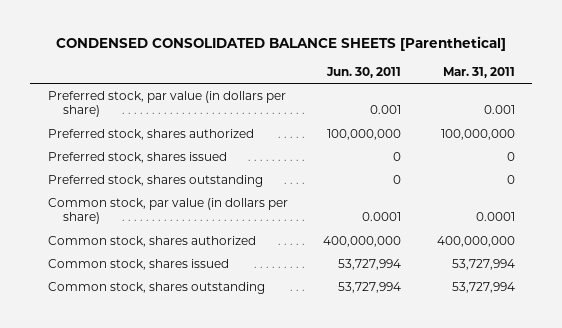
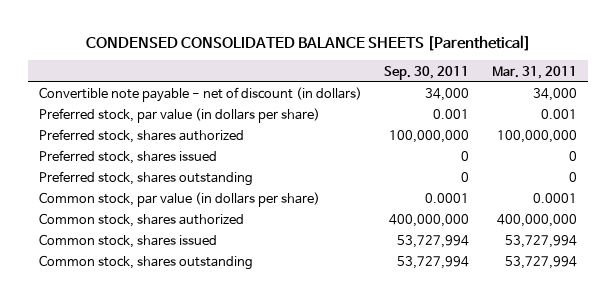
- | Jun. 30, 2011 | Mar. 31, 2011
+ | Sep. 30, 2011 | Mar. 31, 2011
+ Convertible note payable - net of discount (in dollars) | 34,000 | 34,000

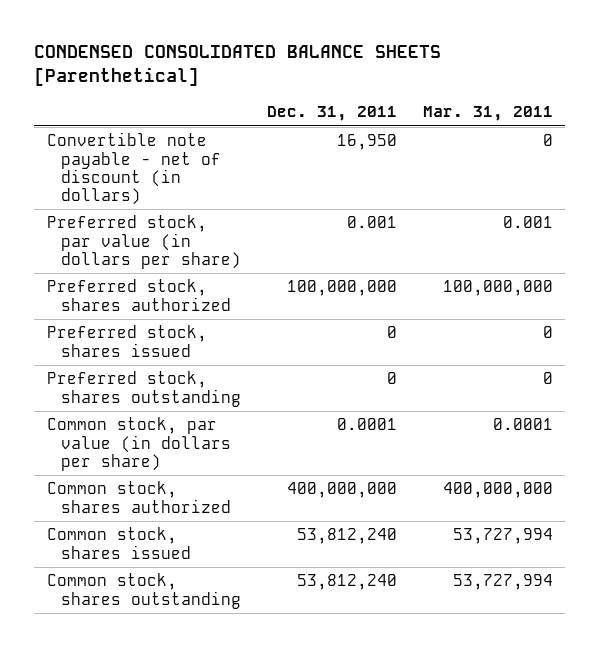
- | Sep. 30, 2011 | Mar. 31, 2011
+ | Dec. 31, 2011 | Mar. 31, 2011
- Convertible note payable - net of discount (in dollars) | 34,000 | 34,000
+ Convertible note payable - net of discount (in dollars) | 16,950 | 0

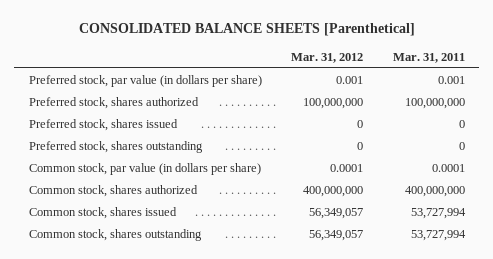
- CONDENSED CONSOLIDATED BALANCE SHEETS [Parenthetical]
+ CONSOLIDATED BALANCE SHEETS [Parenthetical]
- | Dec. 31, 2011 | Mar. 31, 2011
+ | Mar. 31, 2012 | Mar. 31, 2011
- Convertible note payable - net of discount (in dollars) | 16,950 | 0

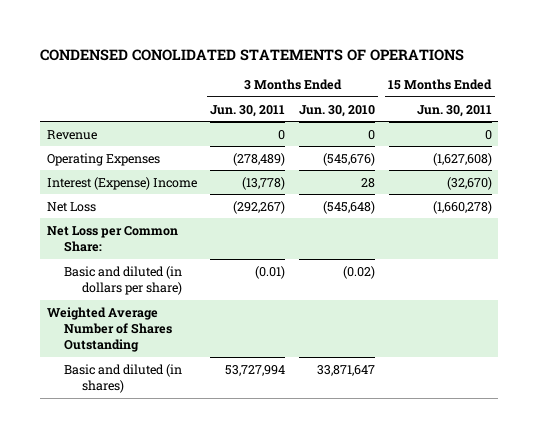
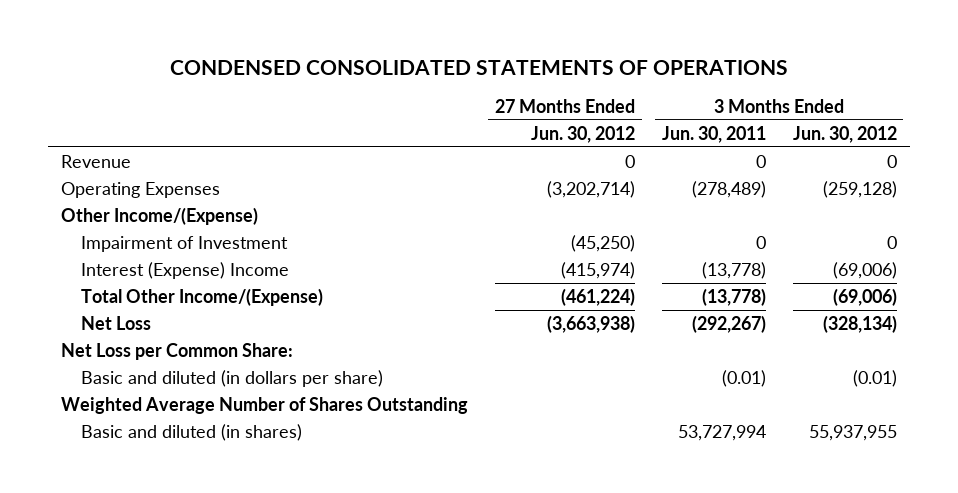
- CONDENSED CONOLIDATED STATEMENTS OF OPERATIONS
+ CONDENSED CONSOLIDATED STATEMENTS OF OPERATIONS
- | 3 Months Ended Jun. 30, 2011 | 3 Months Ended Jun. 30, 2010 | 15 Months Ended Jun. 30, 2011
+ | 27 Months Ended Jun. 30, 2012 | 3 Months Ended Jun. 30, 2011 | 3 Months Ended Jun. 30, 2012
+ Other Income/(Expense)
+ Impairment of Investment | (45,250) | 0 | 0
+ Total Other Income/(Expense) | (461,224) | (13,778) | (69,006)

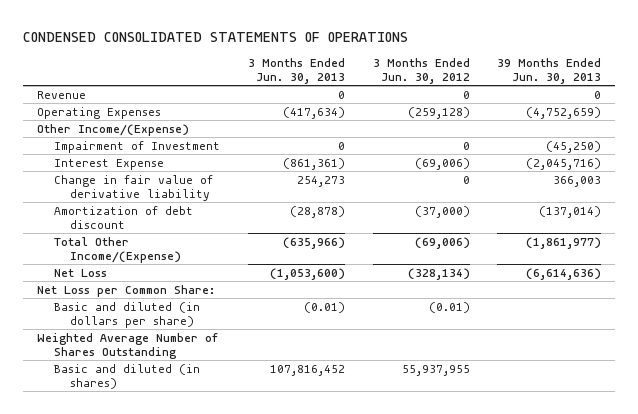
- | 27 Months Ended Jun. 30, 2012 | 3 Months Ended Jun. 30, 2011 | 3 Months Ended Jun. 30, 2012
+ | 3 Months Ended Jun. 30, 2013 | 3 Months Ended Jun. 30, 2012 | 39 Months Ended Jun. 30, 2013
- Interest (Expense) Income | (415,974) | (13,778) | (69,006)
+ Interest Expense | (861,361) | (69,006) | (2,045,716)
+ Change in fair value of derivative liability | 254,273 | 0 | 366,003
+ Amortization of debt discount | (28,878) | (37,000) | (137,014)

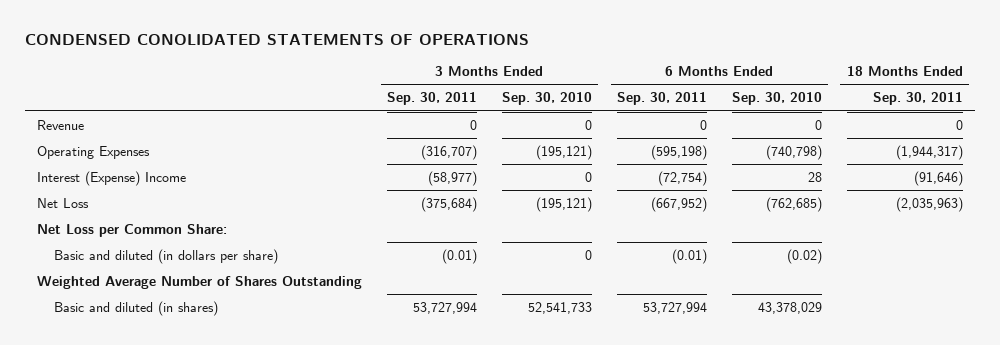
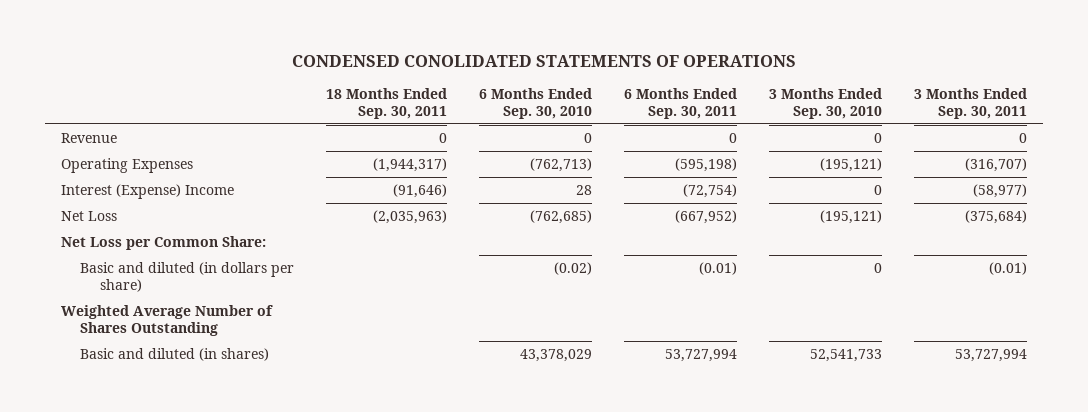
- | 3 Months Ended Sep. 30, 2011 | 3 Months Ended Sep. 30, 2010 | 6 Months Ended Sep. 30, 2011 | 6 Months Ended Sep. 30, 2010 | 18 Months Ended Sep. 30, 2011
+ | 18 Months Ended Sep. 30, 2011 | 6 Months Ended Sep. 30, 2010 | 6 Months Ended Sep. 30, 2011 | 3 Months Ended Sep. 30, 2010 | 3 Months Ended Sep. 30, 2011
- Operating Expenses | (316,707) | (195,121) | (595,198) | (740,798) | (1,944,317)
+ Operating Expenses | (1,944,317) | (762,713) | (595,198) | (195,121) | (316,707)

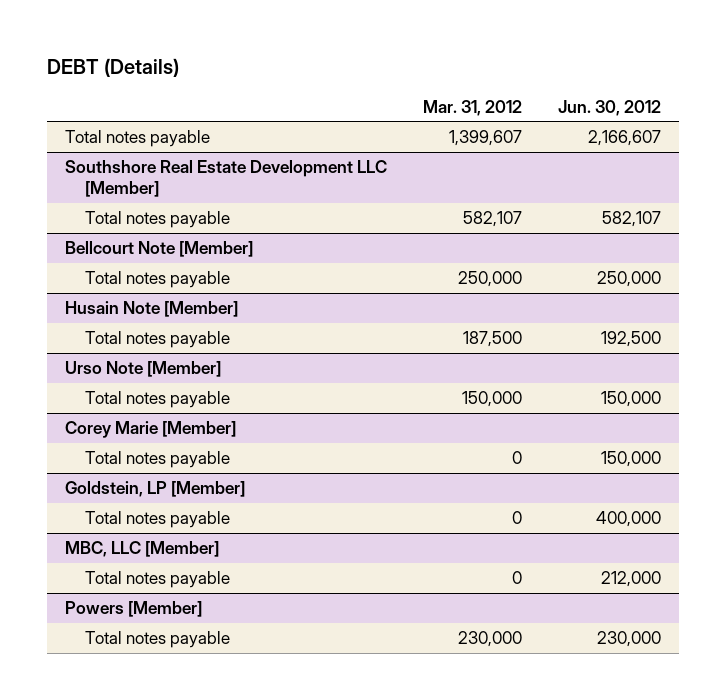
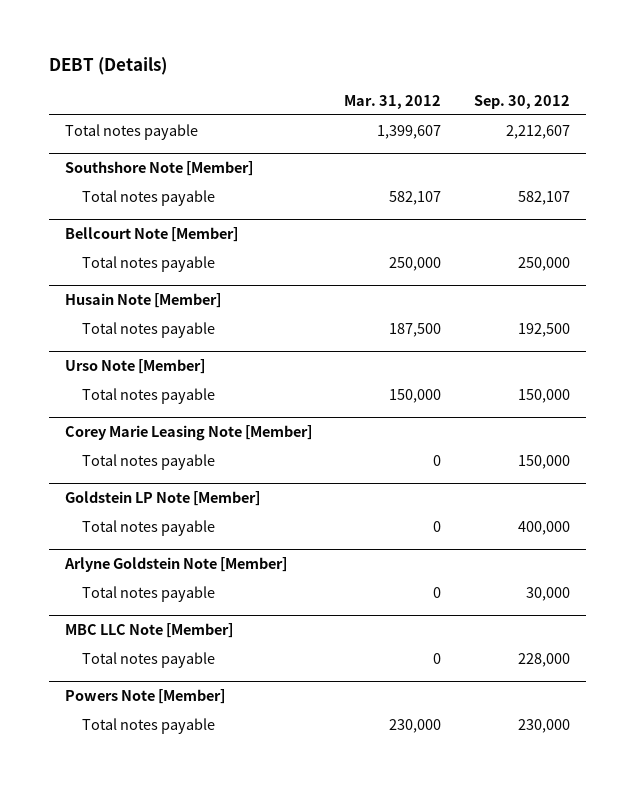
- | Mar. 31, 2012 | Jun. 30, 2012
+ | Mar. 31, 2012 | Sep. 30, 2012
- Southshore Real Estate Development LLC [Member]
+ Southshore Note [Member]
- Corey Marie [Member]
+ Corey Marie Leasing Note [Member]
- Goldstein, LP [Member]
+ Goldstein LP Note [Member]
- MBC, LLC [Member]
+ Arlyne Goldstein Note [Member]
- Powers [Member]
+ MBC LLC Note [Member]
+ Total notes payable | 0 | 228,000
+ Powers Note [Member]

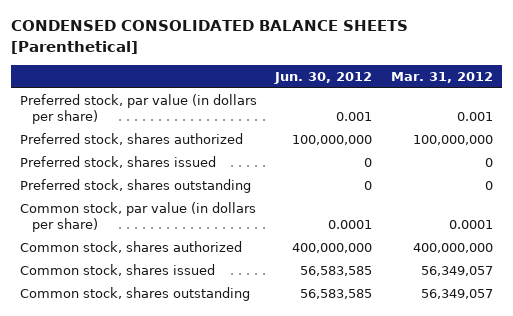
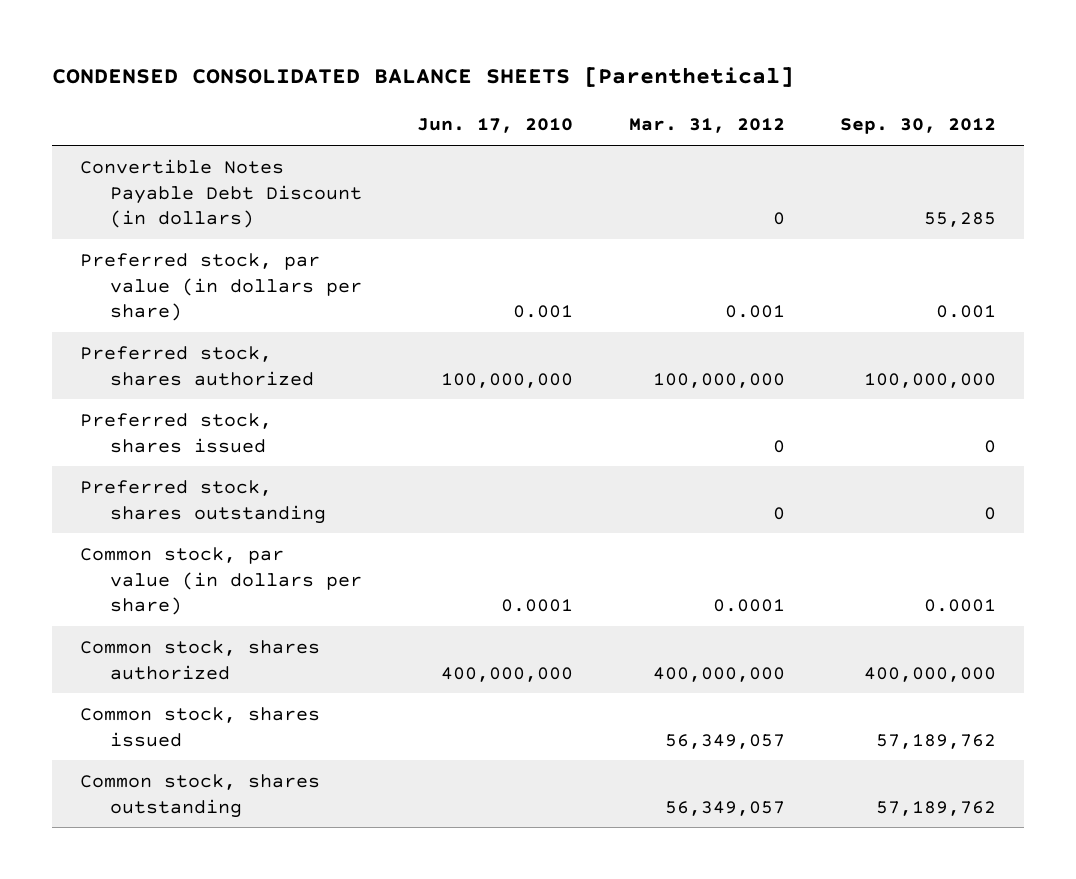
- | Jun. 30, 2012 | Mar. 31, 2012
+ | Jun. 17, 2010 | Mar. 31, 2012 | Sep. 30, 2012
+ Convertible Notes Payable Debt Discount (in dollars) | | 0 | 55,285

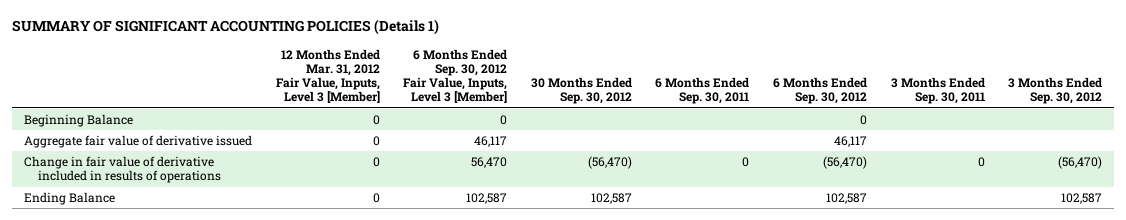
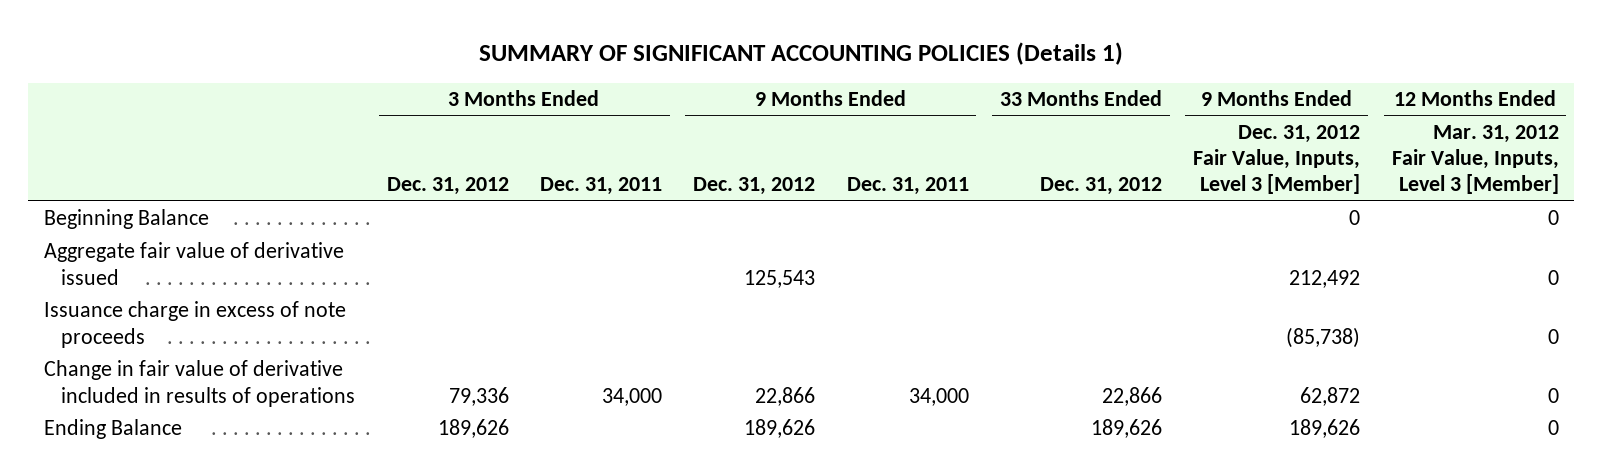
- | 12 Months Ended Mar. 31, 2012 Fair Value, Inputs, Level 3 [Member] | 6 Months Ended Sep. 30, 2012 Fair Value, Inputs, Level 3 [Member] | 30 Months Ended Sep. 30, 2012 | 6 Months Ended Sep. 30, 2011 | 6 Months Ended Sep. 30, 2012 | 3 Months Ended Sep. 30, 2011 | 3 Months Ended Sep. 30, 2012
+ | 3 Months Ended Dec. 31, 2012 | 3 Months Ended Dec. 31, 2011 | 9 Months Ended Dec. 31, 2012 | 9 Months Ended Dec. 31, 2011 | 33 Months Ended Dec. 31, 2012 | 9 Months Ended Dec. 31, 2012 Fair Value, Inputs, Level 3 [Member] | 12 Months Ended Mar. 31, 2012 Fair Value, Inputs, Level 3 [Member]
+ Issuance charge in excess of note proceeds | | | | | | (85,738) | 0

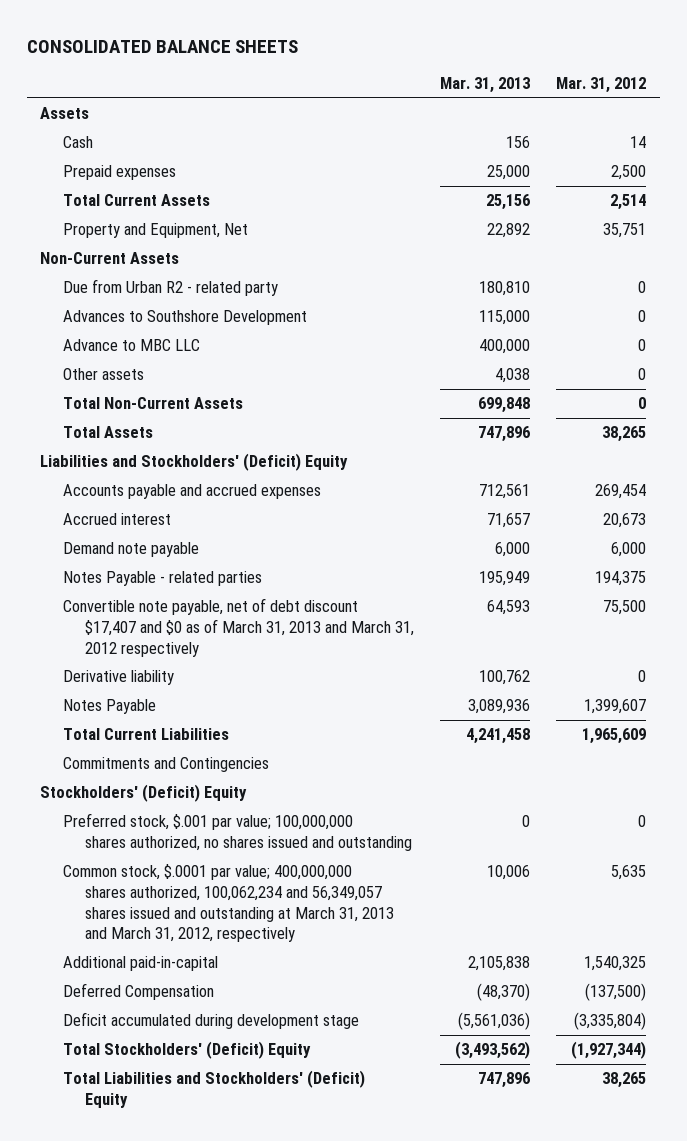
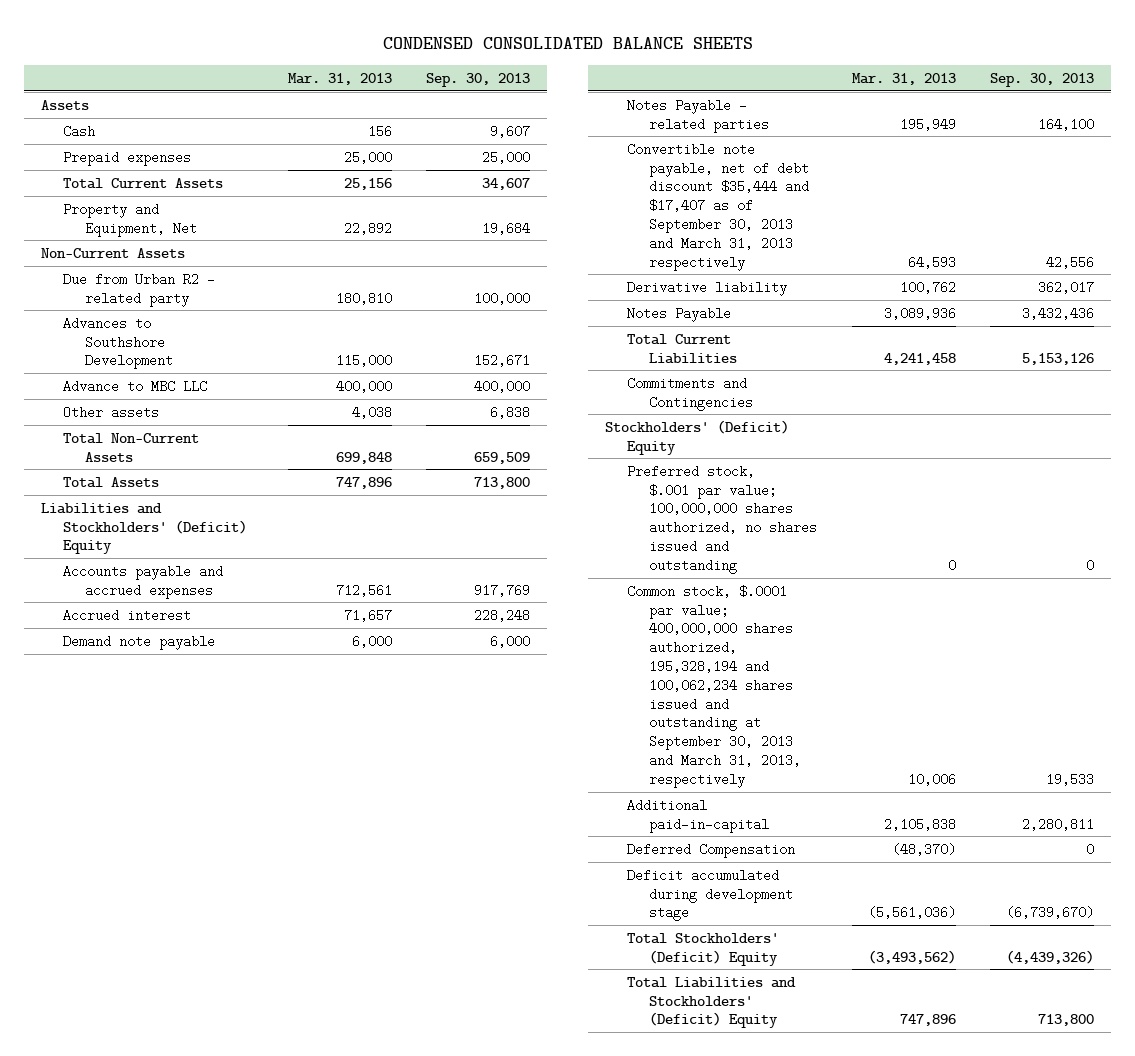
- CONSOLIDATED BALANCE SHEETS
+ CONDENSED CONSOLIDATED BALANCE SHEETS
- | Mar. 31, 2013 | Mar. 31, 2012
+ | Mar. 31, 2013 | Sep. 30, 2013
- Convertible note payable, net of debt discount $17,407 and $0 as of March 31, 2013 and March 31, 2012 respectively | 64,593 | 75,500
+ Convertible note payable, net of debt discount $35,444 and $17,407 as of September 30, 2013 and March 31, 2013 respectively | 64,593 | 42,556
- Common stock, $.0001 par value; 400,000,000 shares authorized, 100,062,234 and 56,349,057 shares issued and outstanding at March 31, 2013 and March 31, 2012, respectively | 10,006 | 5,635
+ Common stock, $.0001 par value; 400,000,000 shares authorized, 195,328,194 and 100,062,234 shares issued and outstanding at September 30, 2013 and March 31, 2013, respectively | 10,006 | 19,533

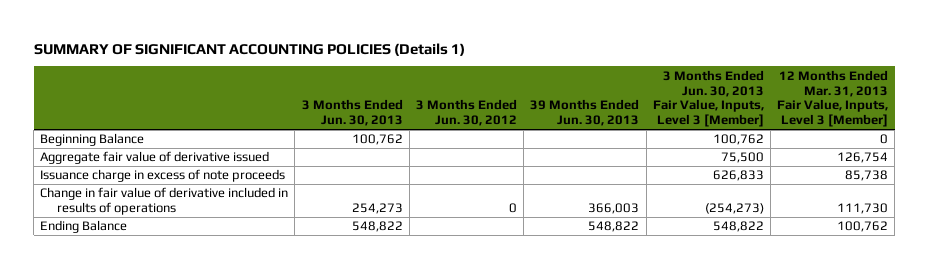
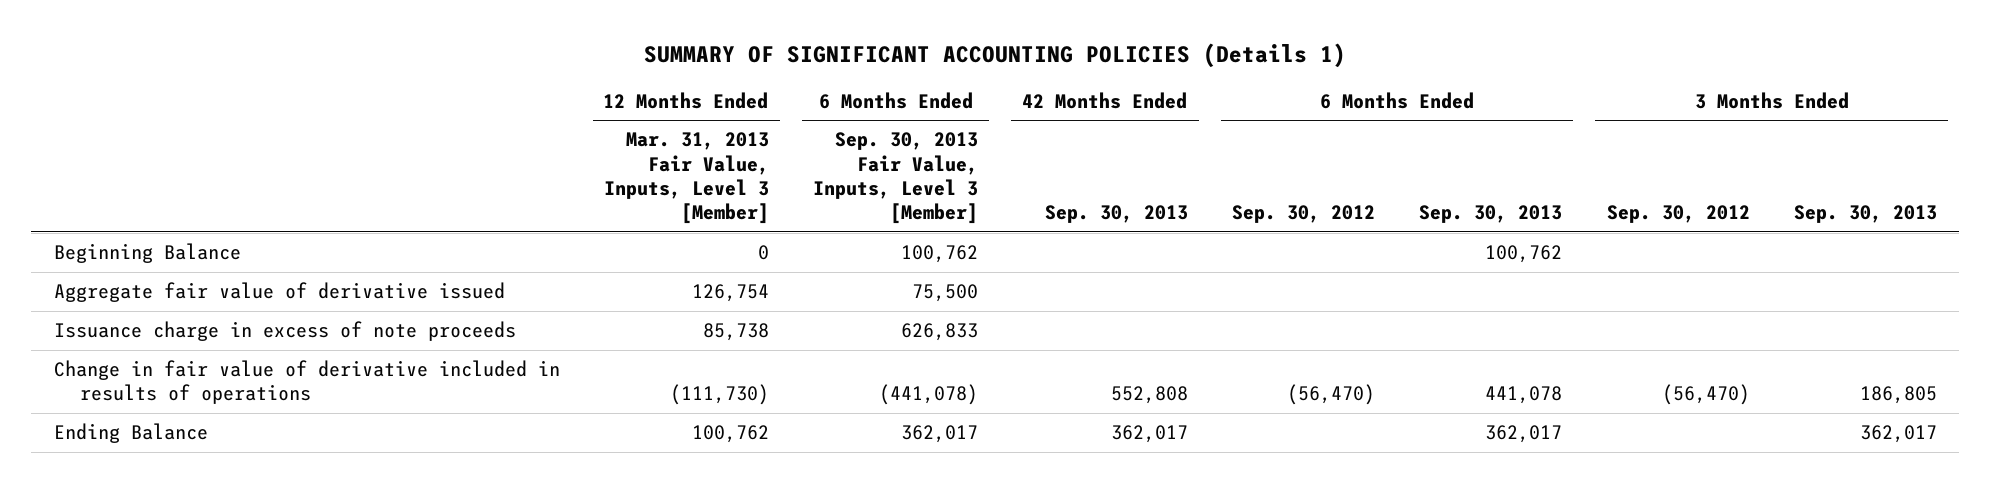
- | 3 Months Ended Jun. 30, 2013 | 3 Months Ended Jun. 30, 2012 | 39 Months Ended Jun. 30, 2013 | 3 Months Ended Jun. 30, 2013 Fair Value, Inputs, Level 3 [Member] | 12 Months Ended Mar. 31, 2013 Fair Value, Inputs, Level 3 [Member]
+ | 12 Months Ended Mar. 31, 2013 Fair Value, Inputs, Level 3 [Member] | 6 Months Ended Sep. 30, 2013 Fair Value, Inputs, Level 3 [Member] | 42 Months Ended Sep. 30, 2013 | 6 Months Ended Sep. 30, 2012 | 6 Months Ended Sep. 30, 2013 | 3 Months Ended Sep. 30, 2012 | 3 Months Ended Sep. 30, 2013
- Change in fair value of derivative included in results of operations | 254,273 | 0 | 366,003 | (254,273) | 111,730
+ Change in fair value of derivative included in results of operations | (111,730) | (441,078) | 552,808 | (56,470) | 441,078 | (56,470) | 186,805

